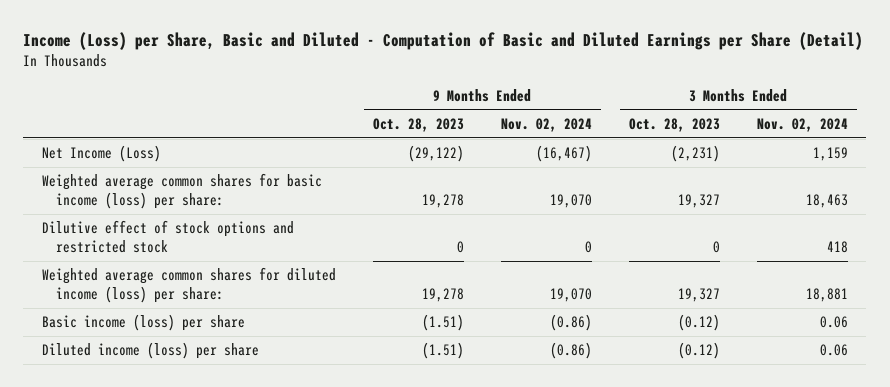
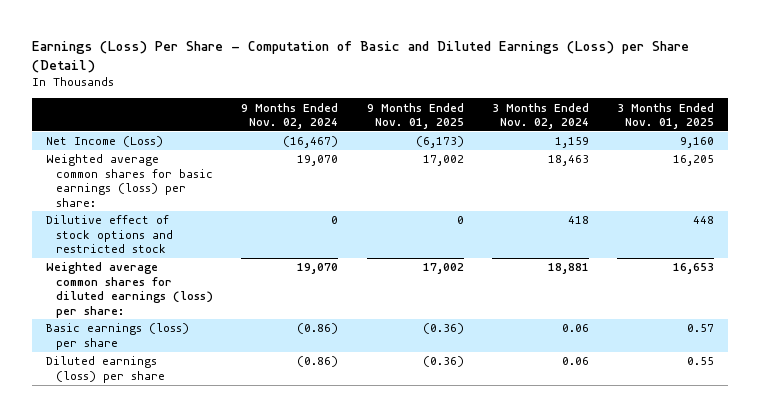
- Income (Loss) per Share, Basic and Diluted - Computation of Basic and Diluted Earnings per Share (Detail)
+ Earnings (Loss) Per Share - Computation of Basic and Diluted Earnings (Loss) per Share (Detail)
- | 9 Months Ended Oct. 28, 2023 | 9 Months Ended Nov. 02, 2024 | 3 Months Ended Oct. 28, 2023 | 3 Months Ended Nov. 02, 2024
+ | 9 Months Ended Nov. 02, 2024 | 9 Months Ended Nov. 01, 2025 | 3 Months Ended Nov. 02, 2024 | 3 Months Ended Nov. 01, 2025
- Weighted average common shares for basic income (loss) per share: | 19,278 | 19,070 | 19,327 | 18,463
+ Weighted average common shares for basic earnings (loss) per share: | 19,070 | 17,002 | 18,463 | 16,205
- Weighted average common shares for diluted income (loss) per share: | 19,278 | 19,070 | 19,327 | 18,881
- Basic income (loss) per share | (1.51) | (0.86) | (0.12) | 0.06
- Diluted income (loss) per share | (1.51) | (0.86) | (0.12) | 0.06
+ Weighted average common shares for diluted earnings (loss) per share: | 19,070 | 17,002 | 18,881 | 16,653
+ Basic earnings (loss) per share | (0.86) | (0.36) | 0.06 | 0.57
+ Diluted earnings (loss) per share | (0.86) | (0.36) | 0.06 | 0.55

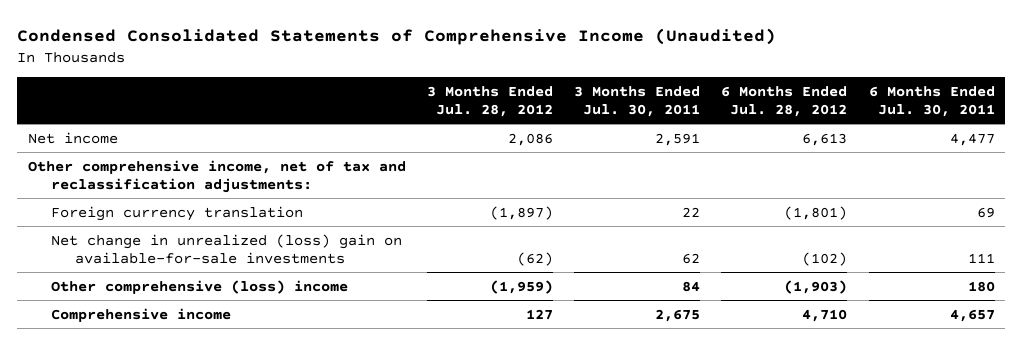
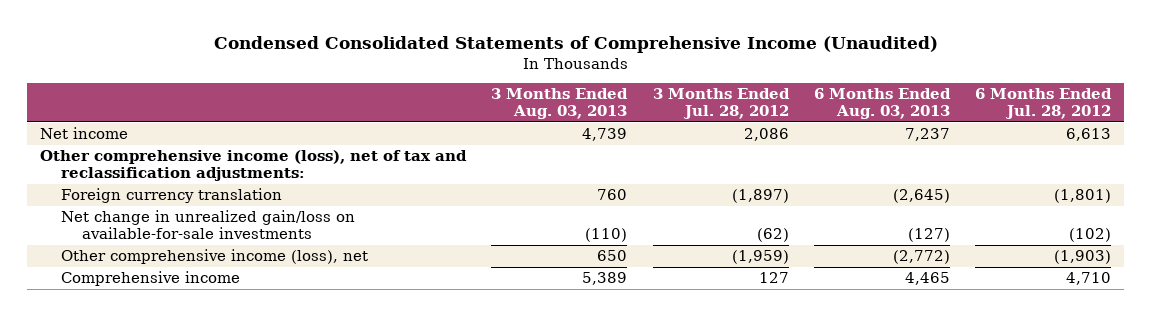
- | 3 Months Ended Jul. 28, 2012 | 3 Months Ended Jul. 30, 2011 | 6 Months Ended Jul. 28, 2012 | 6 Months Ended Jul. 30, 2011
+ | 3 Months Ended Aug. 03, 2013 | 3 Months Ended Jul. 28, 2012 | 6 Months Ended Aug. 03, 2013 | 6 Months Ended Jul. 28, 2012
- Other comprehensive income, net of tax and reclassification adjustments:
+ Other comprehensive income (loss), net of tax and reclassification adjustments:
- Net change in unrealized (loss) gain on available-for-sale investments | (62) | 62 | (102) | 111
- Other comprehensive (loss) income | (1,959) | 84 | (1,903) | 180
+ Net change in unrealized gain/loss on available-for-sale investments | (110) | (62) | (127) | (102)
+ Other comprehensive income (loss), net | 650 | (1,959) | (2,772) | (1,903)

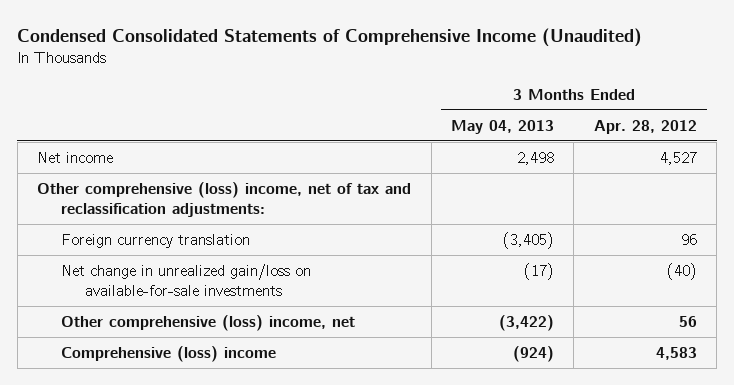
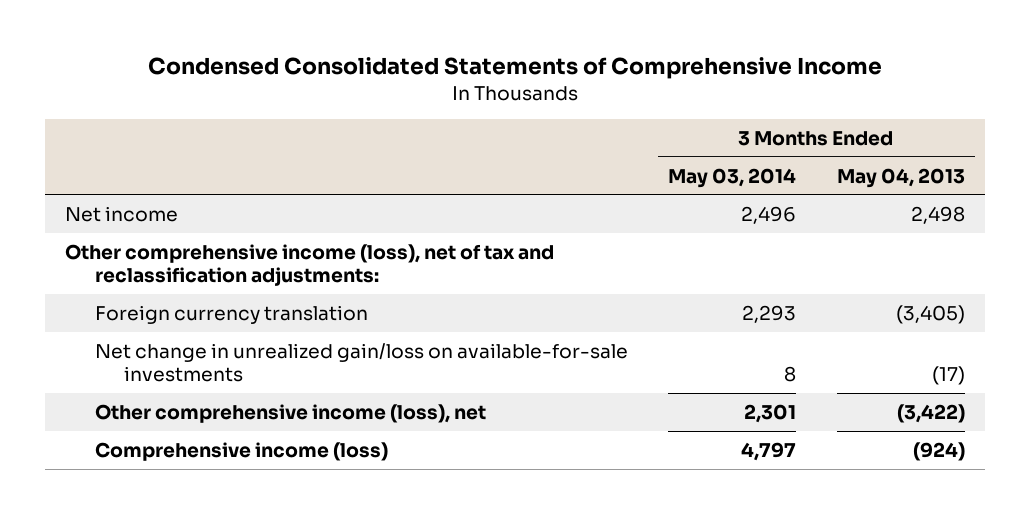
- Condensed Consolidated Statements of Comprehensive Income (Unaudited)
+ Condensed Consolidated Statements of Comprehensive Income
- | 3 Months Ended May 04, 2013 | 3 Months Ended Apr. 28, 2012
+ | 3 Months Ended May 03, 2014 | 3 Months Ended May 04, 2013
- Other comprehensive (loss) income, net of tax and reclassification adjustments:
+ Other comprehensive income (loss), net of tax and reclassification adjustments:
- Other comprehensive (loss) income, net | (3,422) | 56
- Comprehensive (loss) income | (924) | 4,583
+ Other comprehensive income (loss), net | 2,301 | (3,422)
+ Comprehensive income (loss) | 4,797 | (924)

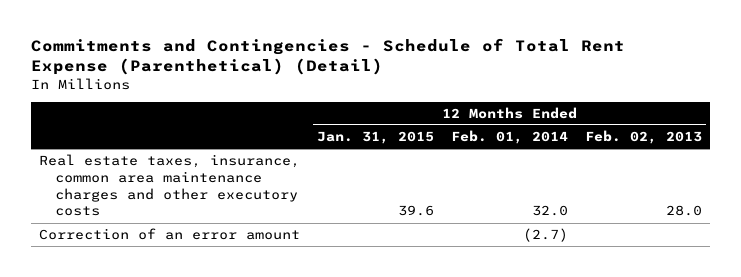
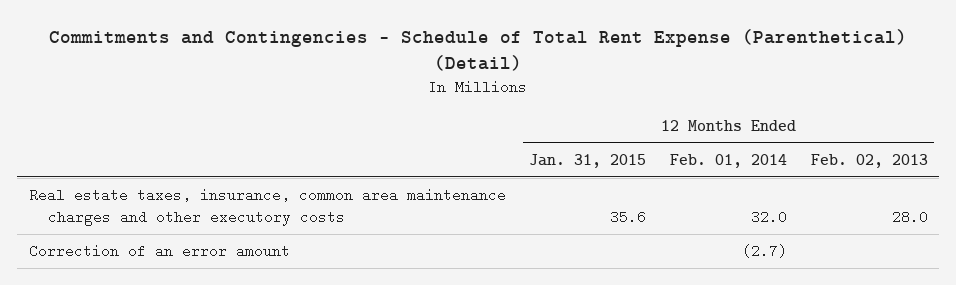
- Real estate taxes, insurance, common area maintenance charges and other executory costs | 39.6 | 32.0 | 28.0
+ Real estate taxes, insurance, common area maintenance charges and other executory costs | 35.6 | 32.0 | 28.0

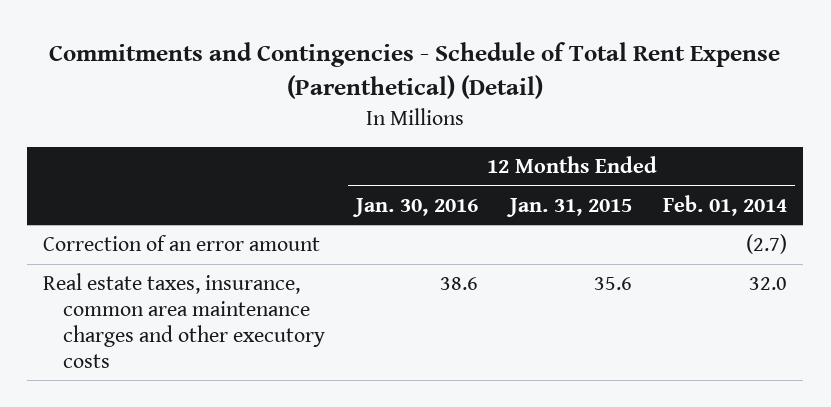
- | 12 Months Ended Jan. 31, 2015 | 12 Months Ended Feb. 01, 2014 | 12 Months Ended Feb. 02, 2013
+ | 12 Months Ended Jan. 30, 2016 | 12 Months Ended Jan. 31, 2015 | 12 Months Ended Feb. 01, 2014
moved down: Real estate taxes, insurance, common area maintenance charges and other executory costs | 38.6 | 35.6 | 32.0

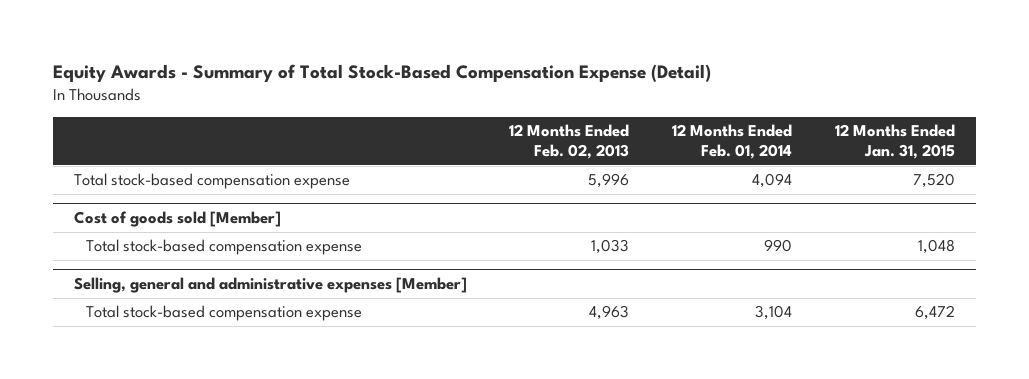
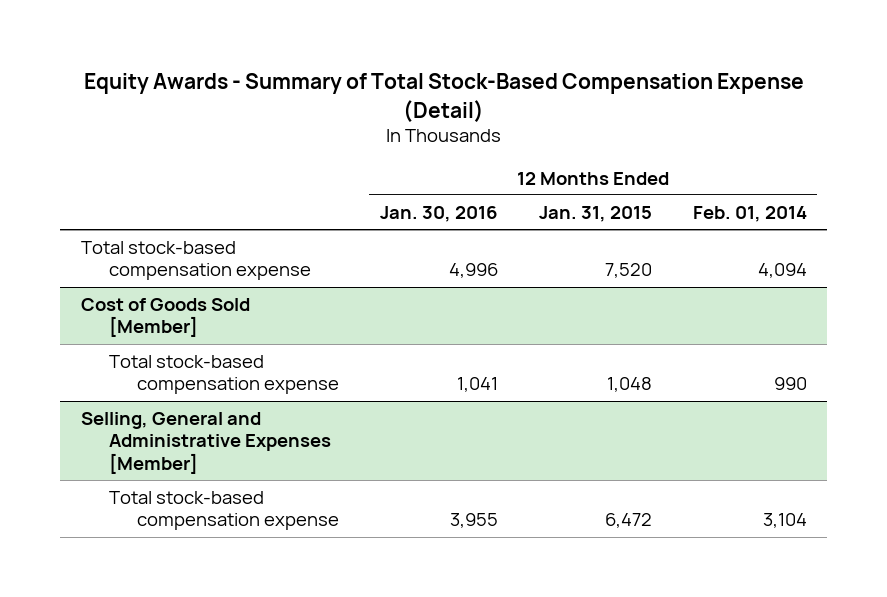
- | 12 Months Ended Feb. 02, 2013 | 12 Months Ended Feb. 01, 2014 | 12 Months Ended Jan. 31, 2015
+ | 12 Months Ended Jan. 30, 2016 | 12 Months Ended Jan. 31, 2015 | 12 Months Ended Feb. 01, 2014
- Cost of goods sold [Member]
+ Cost of Goods Sold [Member]
- Selling, general and administrative expenses [Member]
+ Selling, General and Administrative Expenses [Member]

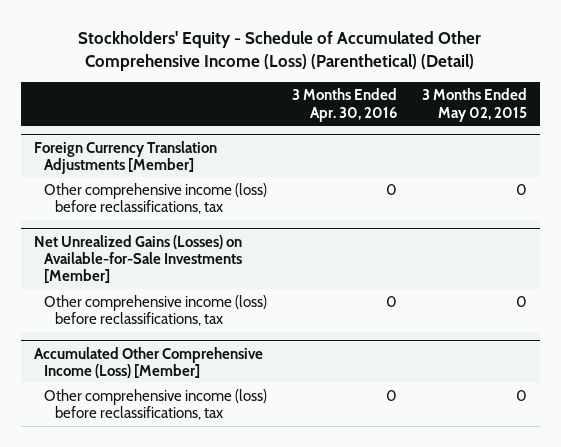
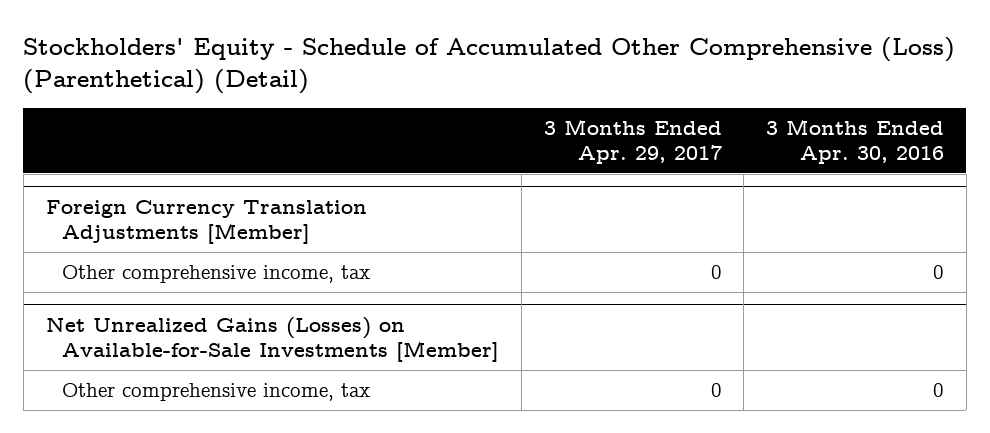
- Stockholders' Equity - Schedule of Accumulated Other Comprehensive Income (Loss) (Parenthetical) (Detail)
+ Stockholders' Equity - Schedule of Accumulated Other Comprehensive (Loss) (Parenthetical) (Detail)
- | 3 Months Ended Apr. 30, 2016 | 3 Months Ended May 02, 2015
+ | 3 Months Ended Apr. 29, 2017 | 3 Months Ended Apr. 30, 2016
@ Foreign Currency Translation Adjustments [Member]
- Other comprehensive income (loss) before reclassifications, tax | 0 | 0
+ Other comprehensive income, tax | 0 | 0
@ Net Unrealized Gains (Losses) on Available-for-Sale Investments [Member]
- Other comprehensive income (loss) before reclassifications, tax | 0 | 0
- Accumulated Other Comprehensive Income (Loss) [Member]
- Other comprehensive income (loss) before reclassifications, tax | 0 | 0
@ Net Unrealized Gains (Losses) on Available-for-Sale Investments [Member]
+ Other comprehensive income, tax | 0 | 0

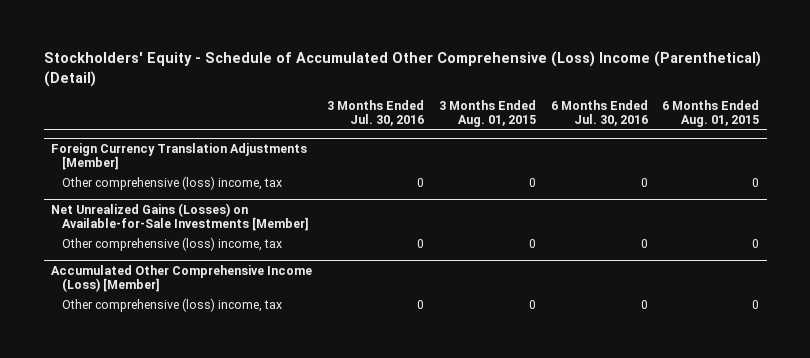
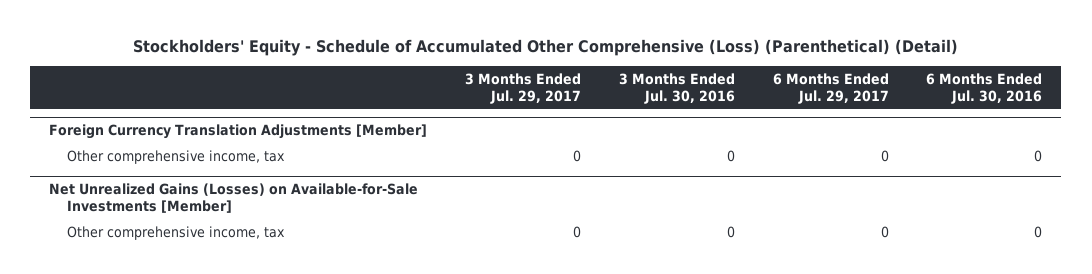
- Stockholders' Equity - Schedule of Accumulated Other Comprehensive (Loss) Income (Parenthetical) (Detail)
+ Stockholders' Equity - Schedule of Accumulated Other Comprehensive (Loss) (Parenthetical) (Detail)
- | 3 Months Ended Jul. 30, 2016 | 3 Months Ended Aug. 01, 2015 | 6 Months Ended Jul. 30, 2016 | 6 Months Ended Aug. 01, 2015
+ | 3 Months Ended Jul. 29, 2017 | 3 Months Ended Jul. 30, 2016 | 6 Months Ended Jul. 29, 2017 | 6 Months Ended Jul. 30, 2016
@ Foreign Currency Translation Adjustments [Member]
- Other comprehensive (loss) income, tax | 0 | 0 | 0 | 0
+ Other comprehensive income, tax | 0 | 0 | 0 | 0
@ Net Unrealized Gains (Losses) on Available-for-Sale Investments [Member]
- Other comprehensive (loss) income, tax | 0 | 0 | 0 | 0
- Accumulated Other Comprehensive Income (Loss) [Member]
- Other comprehensive (loss) income, tax | 0 | 0 | 0 | 0
@ Net Unrealized Gains (Losses) on Available-for-Sale Investments [Member]
+ Other comprehensive income, tax | 0 | 0 | 0 | 0

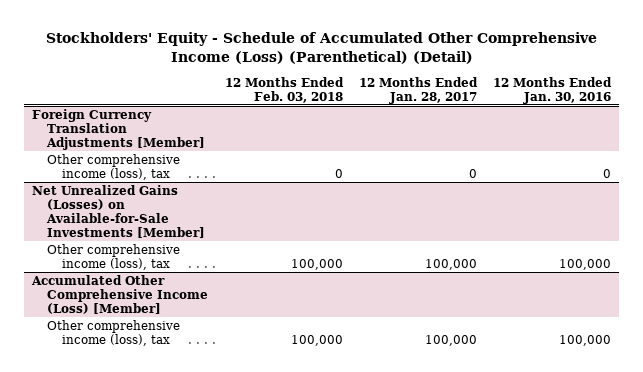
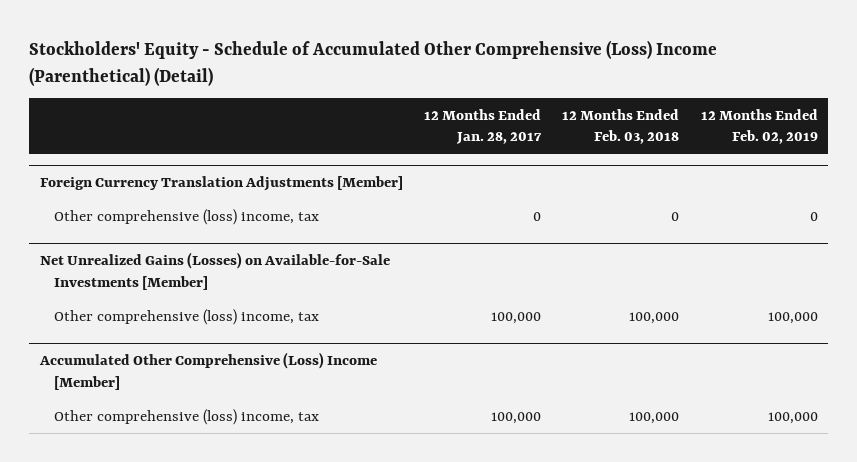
- Stockholders' Equity - Schedule of Accumulated Other Comprehensive Income (Loss) (Parenthetical) (Detail)
+ Stockholders' Equity - Schedule of Accumulated Other Comprehensive (Loss) Income (Parenthetical) (Detail)
- | 12 Months Ended Feb. 03, 2018 | 12 Months Ended Jan. 28, 2017 | 12 Months Ended Jan. 30, 2016
+ | 12 Months Ended Jan. 28, 2017 | 12 Months Ended Feb. 03, 2018 | 12 Months Ended Feb. 02, 2019
@ Foreign Currency Translation Adjustments [Member]
- Other comprehensive income (loss), tax | 0 | 0 | 0
+ Other comprehensive (loss) income, tax | 0 | 0 | 0
@ Net Unrealized Gains (Losses) on Available-for-Sale Investments [Member]
- Other comprehensive income (loss), tax | 100,000 | 100,000 | 100,000
- Accumulated Other Comprehensive Income (Loss) [Member]
- Other comprehensive income (loss), tax | 100,000 | 100,000 | 100,000
@ Net Unrealized Gains (Losses) on Available-for-Sale Investments [Member]
+ Other comprehensive (loss) income, tax | 100,000 | 100,000 | 100,000
+ Accumulated Other Comprehensive (Loss) Income [Member]
+ Other comprehensive (loss) income, tax | 100,000 | 100,000 | 100,000

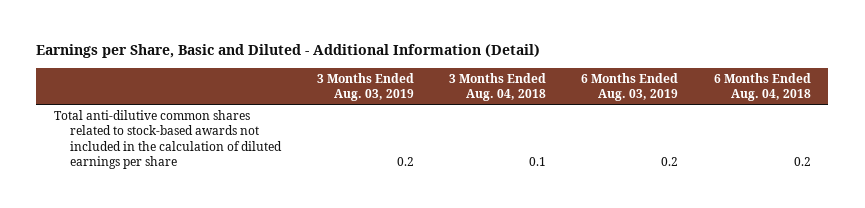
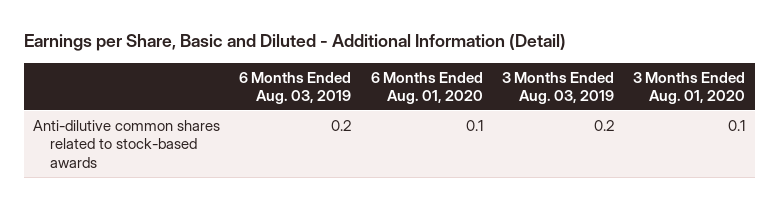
- | 3 Months Ended Aug. 03, 2019 | 3 Months Ended Aug. 04, 2018 | 6 Months Ended Aug. 03, 2019 | 6 Months Ended Aug. 04, 2018
+ | 6 Months Ended Aug. 03, 2019 | 6 Months Ended Aug. 01, 2020 | 3 Months Ended Aug. 03, 2019 | 3 Months Ended Aug. 01, 2020
- Total anti-dilutive common shares related to stock-based awards not included in the calculation of diluted earnings per share | 0.2 | 0.1 | 0.2 | 0.2
+ Anti-dilutive common shares related to stock-based awards | 0.2 | 0.1 | 0.2 | 0.1

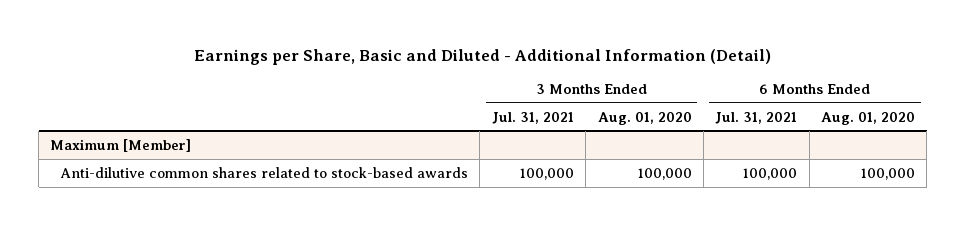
- | 6 Months Ended Aug. 03, 2019 | 6 Months Ended Aug. 01, 2020 | 3 Months Ended Aug. 03, 2019 | 3 Months Ended Aug. 01, 2020
+ | 3 Months Ended Jul. 31, 2021 | 3 Months Ended Aug. 01, 2020 | 6 Months Ended Jul. 31, 2021 | 6 Months Ended Aug. 01, 2020
- Anti-dilutive common shares related to stock-based awards | 0.2 | 0.1 | 0.2 | 0.1
+ Maximum [Member]
+ Anti-dilutive common shares related to stock-based awards | 100,000 | 100,000 | 100,000 | 100,000

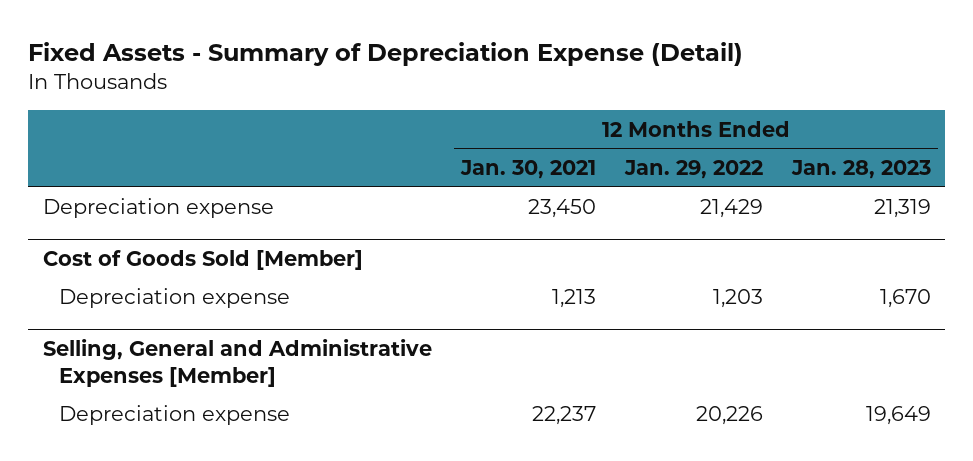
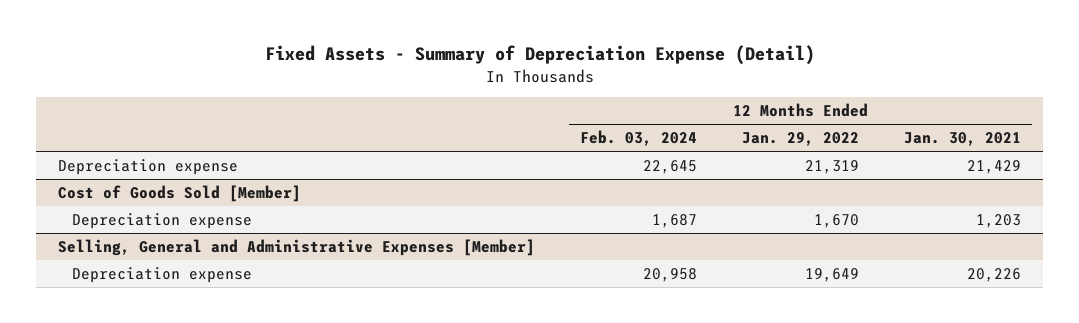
- | 12 Months Ended Jan. 30, 2021 | 12 Months Ended Jan. 29, 2022 | 12 Months Ended Jan. 28, 2023
+ | 12 Months Ended Feb. 03, 2024 | 12 Months Ended Jan. 29, 2022 | 12 Months Ended Jan. 30, 2021
- Depreciation expense | 23,450 | 21,429 | 21,319
+ Depreciation expense | 22,645 | 21,319 | 21,429
@ Cost of Goods Sold [Member]
- Depreciation expense | 1,213 | 1,203 | 1,670
+ Depreciation expense | 1,687 | 1,670 | 1,203
@ Selling, General and Administrative Expenses [Member]
- Depreciation expense | 22,237 | 20,226 | 19,649
+ Depreciation expense | 20,958 | 19,649 | 20,226

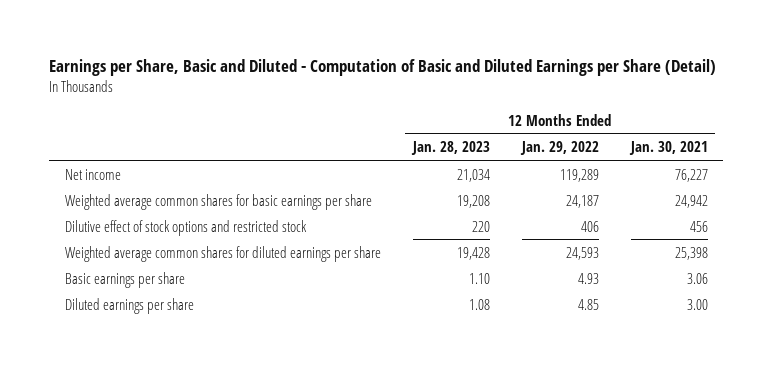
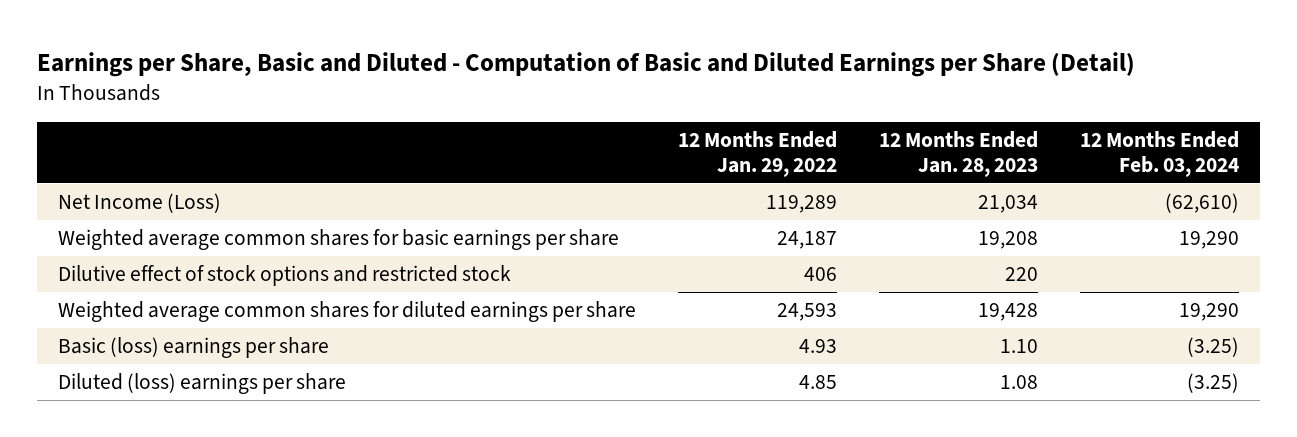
- | 12 Months Ended Jan. 28, 2023 | 12 Months Ended Jan. 29, 2022 | 12 Months Ended Jan. 30, 2021
+ | 12 Months Ended Jan. 29, 2022 | 12 Months Ended Jan. 28, 2023 | 12 Months Ended Feb. 03, 2024
- Net income | 21,034 | 119,289 | 76,227
+ Net Income (Loss) | 119,289 | 21,034 | (62,610)
- Basic earnings per share | 1.10 | 4.93 | 3.06
- Diluted earnings per share | 1.08 | 4.85 | 3.00
+ Basic (loss) earnings per share | 4.93 | 1.10 | (3.25)
+ Diluted (loss) earnings per share | 4.85 | 1.08 | (3.25)

